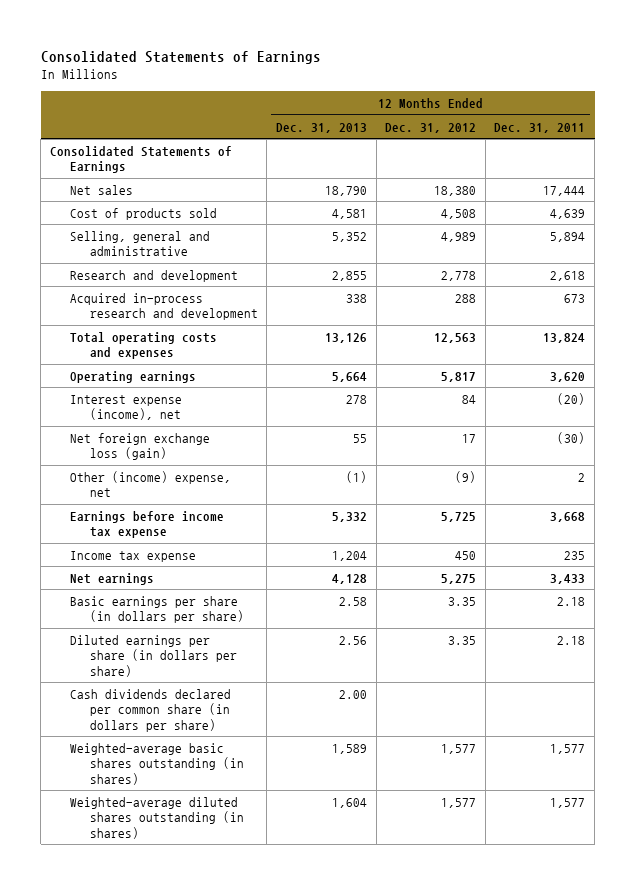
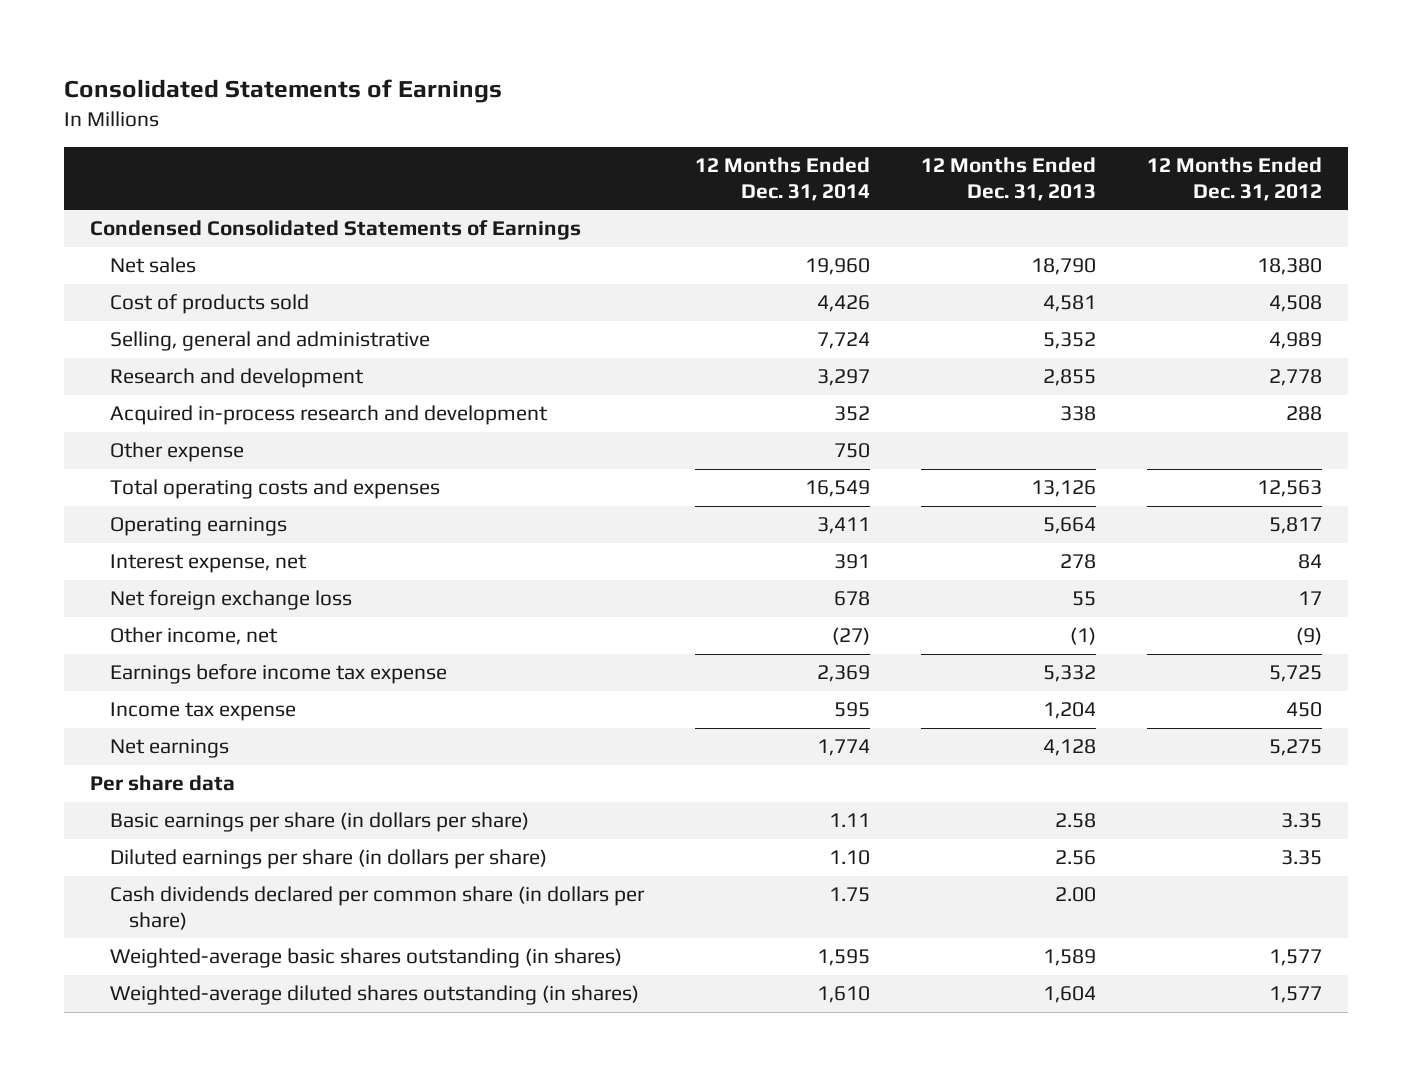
- | 12 Months Ended Dec. 31, 2013 | 12 Months Ended Dec. 31, 2012 | 12 Months Ended Dec. 31, 2011
+ | 12 Months Ended Dec. 31, 2014 | 12 Months Ended Dec. 31, 2013 | 12 Months Ended Dec. 31, 2012
- Consolidated Statements of Earnings
+ Condensed Consolidated Statements of Earnings
+ Other expense | 750 | |
- Interest expense (income), net | 278 | 84 | (20)
- Net foreign exchange loss (gain) | 55 | 17 | (30)
- Other (income) expense, net | (1) | (9) | 2
+ Interest expense, net | 391 | 278 | 84
+ Net foreign exchange loss | 678 | 55 | 17
+ Other income, net | (27) | (1) | (9)
+ Per share data

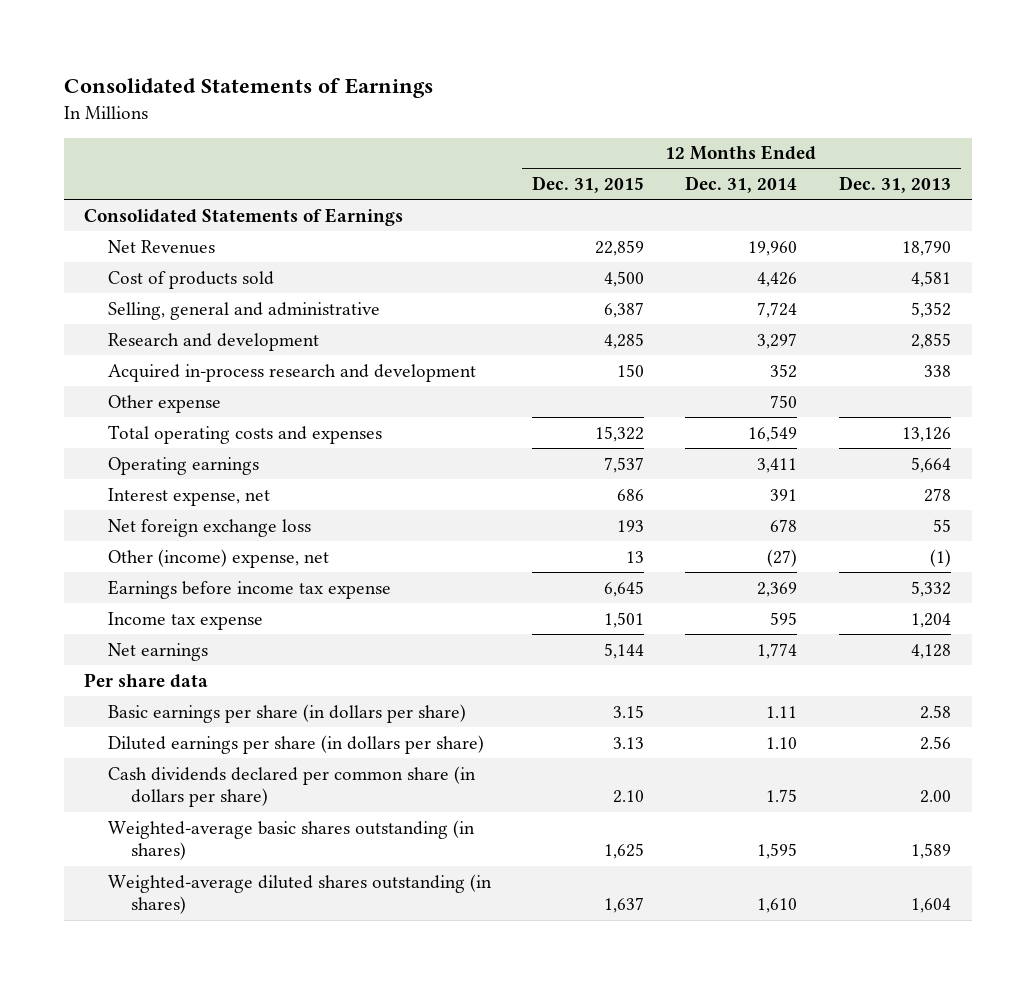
- | 12 Months Ended Dec. 31, 2014 | 12 Months Ended Dec. 31, 2013 | 12 Months Ended Dec. 31, 2012
+ | 12 Months Ended Dec. 31, 2015 | 12 Months Ended Dec. 31, 2014 | 12 Months Ended Dec. 31, 2013
- Condensed Consolidated Statements of Earnings
- Net sales | 19,960 | 18,790 | 18,380
+ Consolidated Statements of Earnings
+ Net Revenues | 22,859 | 19,960 | 18,790
- Other income, net | (27) | (1) | (9)
+ Other (income) expense, net | 13 | (27) | (1)

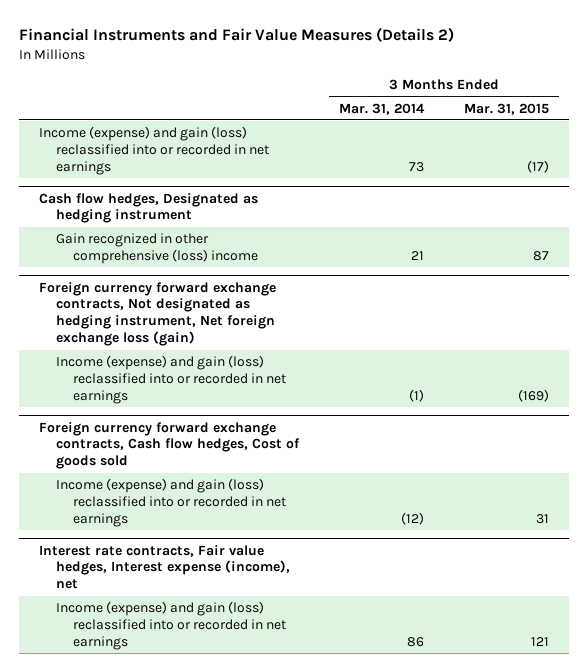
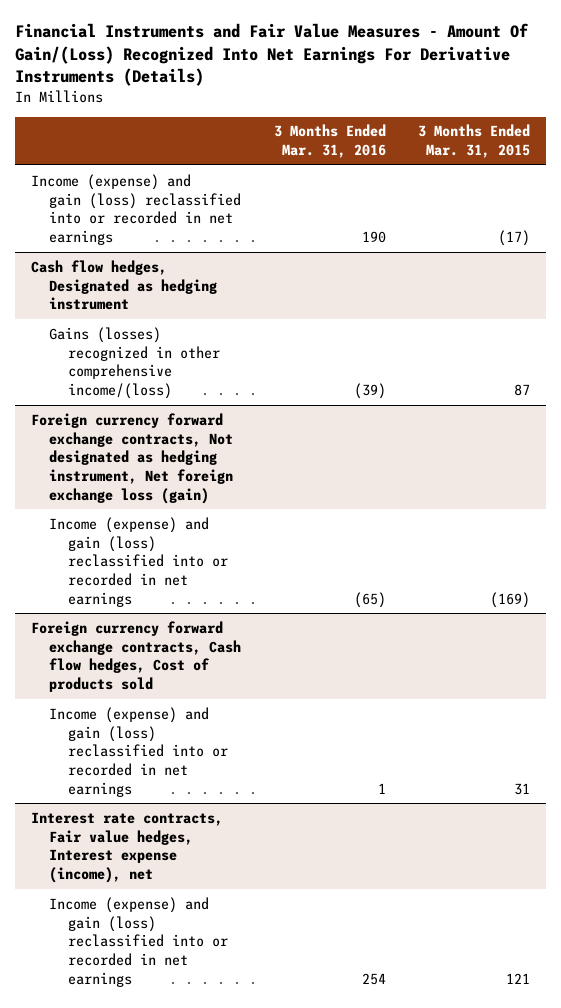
- Financial Instruments and Fair Value Measures (Details 2)
+ Financial Instruments and Fair Value Measures - Amount Of Gain/(Loss) Recognized Into Net Earnings For Derivative Instruments (Details)
- | 3 Months Ended Mar. 31, 2014 | 3 Months Ended Mar. 31, 2015
+ | 3 Months Ended Mar. 31, 2016 | 3 Months Ended Mar. 31, 2015
@ Cash flow hedges, Designated as hedging instrument
- Gain recognized in other comprehensive (loss) income | 21 | 87
+ Gains (losses) recognized in other comprehensive income/(loss) | (39) | 87
- Foreign currency forward exchange contracts, Cash flow hedges, Cost of goods sold
+ Foreign currency forward exchange contracts, Cash flow hedges, Cost of products sold

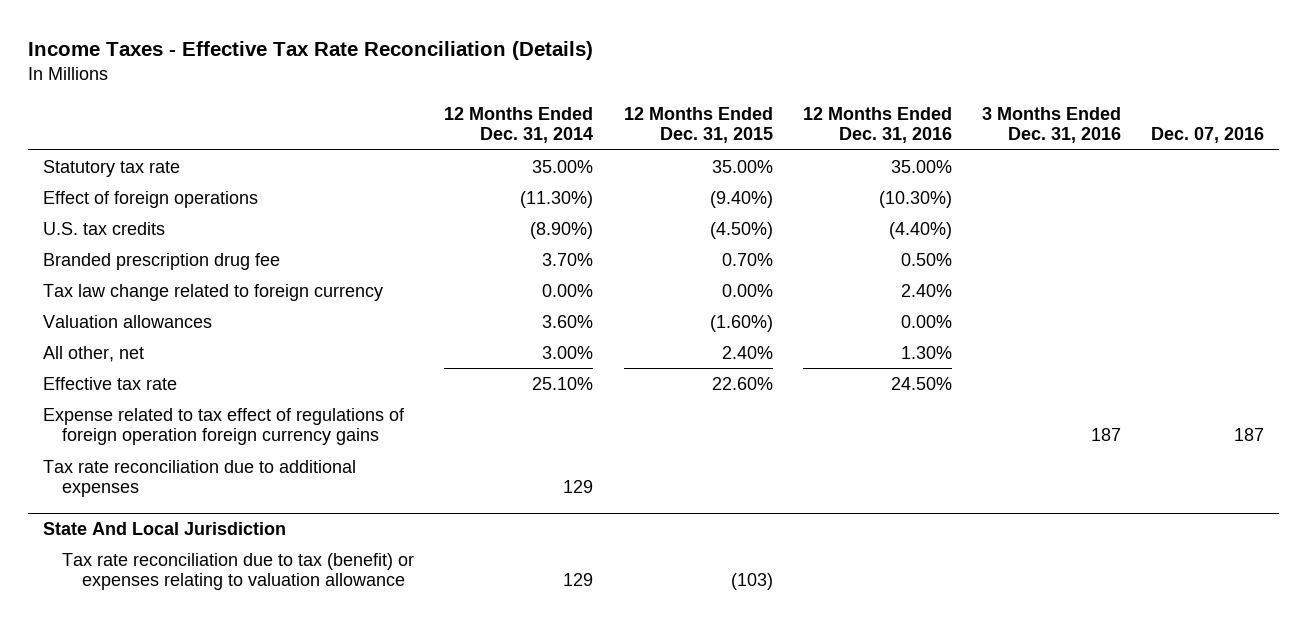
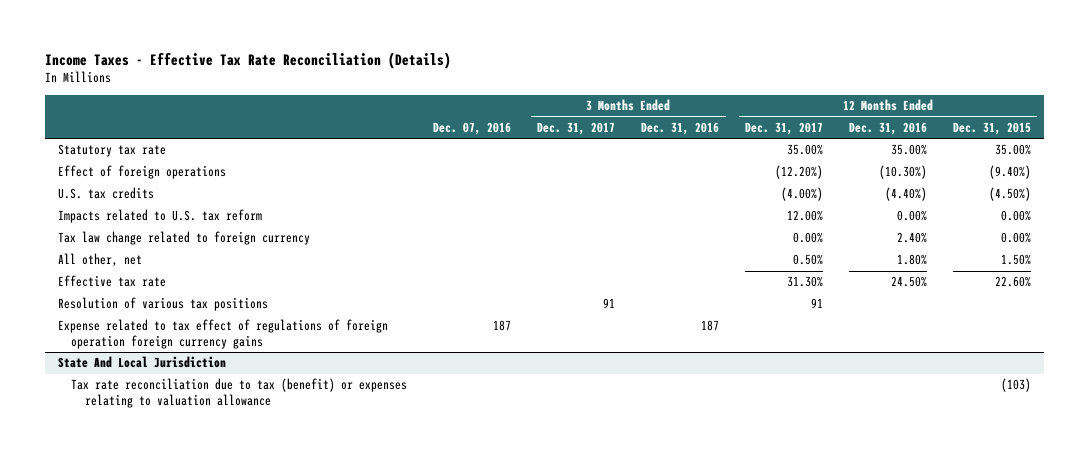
- | 12 Months Ended Dec. 31, 2014 | 12 Months Ended Dec. 31, 2015 | 12 Months Ended Dec. 31, 2016 | 3 Months Ended Dec. 31, 2016 | Dec. 07, 2016
+ | Dec. 07, 2016 | 3 Months Ended Dec. 31, 2017 | 3 Months Ended Dec. 31, 2016 | 12 Months Ended Dec. 31, 2017 | 12 Months Ended Dec. 31, 2016 | 12 Months Ended Dec. 31, 2015
- Branded prescription drug fee | 3.70% | 0.70% | 0.50% | |
+ Impacts related to U.S. tax reform | | | | 12.00% | 0.00% | 0.00%
- Valuation allowances | 3.60% | (1.60%) | 0.00% | |
- All other, net | 3.00% | 2.40% | 1.30% | |
+ All other, net | | | | 0.50% | 1.80% | 1.50%
+ Resolution of various tax positions | | 91 | | 91 | |
- Tax rate reconciliation due to additional expenses | 129 | | | |

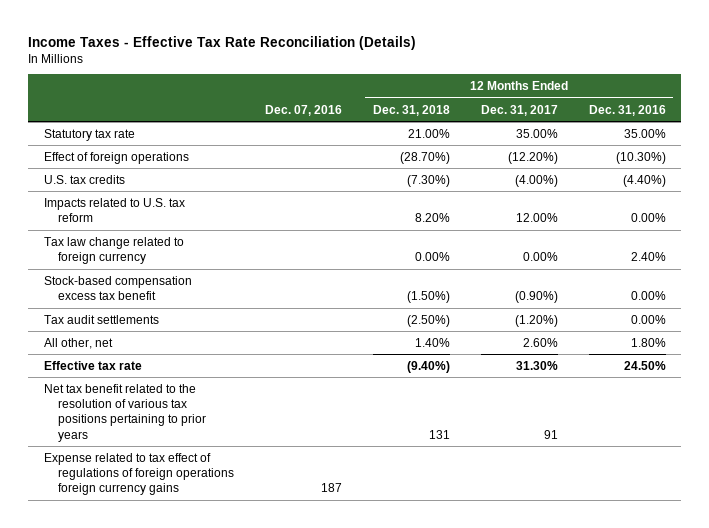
- | Dec. 07, 2016 | 3 Months Ended Dec. 31, 2017 | 3 Months Ended Dec. 31, 2016 | 12 Months Ended Dec. 31, 2017 | 12 Months Ended Dec. 31, 2016 | 12 Months Ended Dec. 31, 2015
+ | Dec. 07, 2016 | 12 Months Ended Dec. 31, 2018 | 12 Months Ended Dec. 31, 2017 | 12 Months Ended Dec. 31, 2016
- All other, net | | | | 0.50% | 1.80% | 1.50%
+ Stock-based compensation excess tax benefit | | (1.50%) | (0.90%) | 0.00%
+ Tax audit settlements | | (2.50%) | (1.20%) | 0.00%
+ All other, net | | 1.40% | 2.60% | 1.80%
- Resolution of various tax positions | | 91 | | 91 | |
- Expense related to tax effect of regulations of foreign operation foreign currency gains | 187 | | 187 | | |
- State And Local Jurisdiction
- Tax rate reconciliation due to tax (benefit) or expenses relating to valuation allowance | | | | | | (103)
+ Net tax benefit related to the resolution of various tax positions pertaining to prior years | | 131 | 91 |
+ Expense related to tax effect of regulations of foreign operations foreign currency gains | 187 | | |

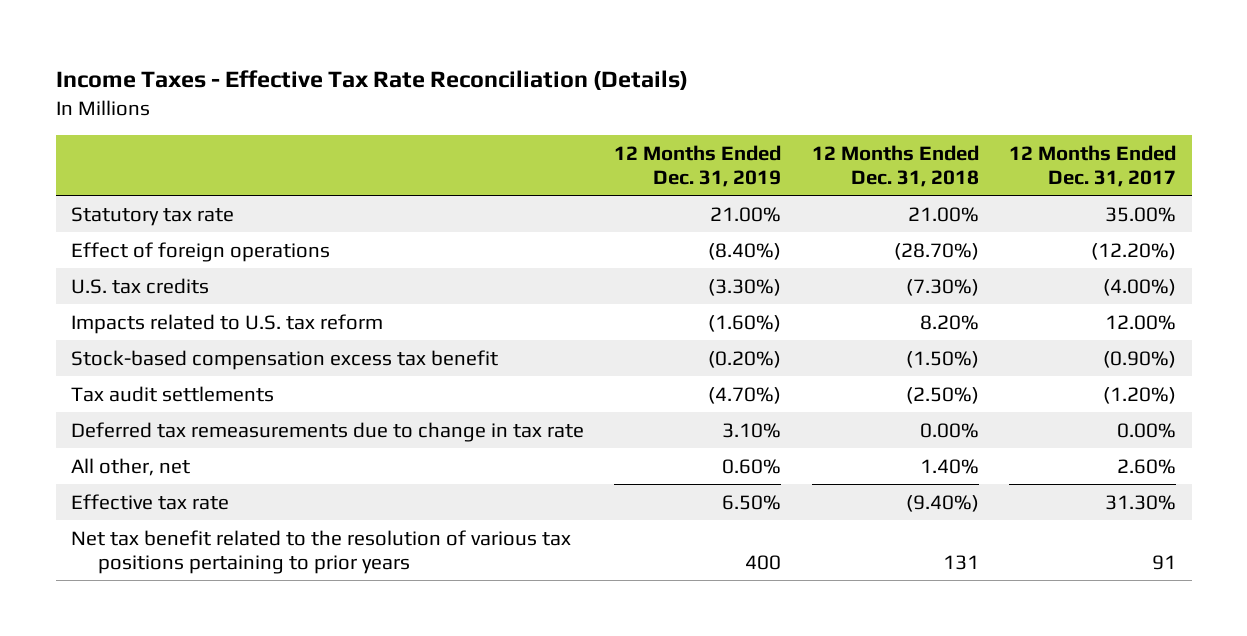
- | Dec. 07, 2016 | 12 Months Ended Dec. 31, 2018 | 12 Months Ended Dec. 31, 2017 | 12 Months Ended Dec. 31, 2016
+ | 12 Months Ended Dec. 31, 2019 | 12 Months Ended Dec. 31, 2018 | 12 Months Ended Dec. 31, 2017
- Tax law change related to foreign currency | | 0.00% | 0.00% | 2.40%
+ Deferred tax remeasurements due to change in tax rate | 3.10% | 0.00% | 0.00%
- Expense related to tax effect of regulations of foreign operations foreign currency gains | 187 | | |

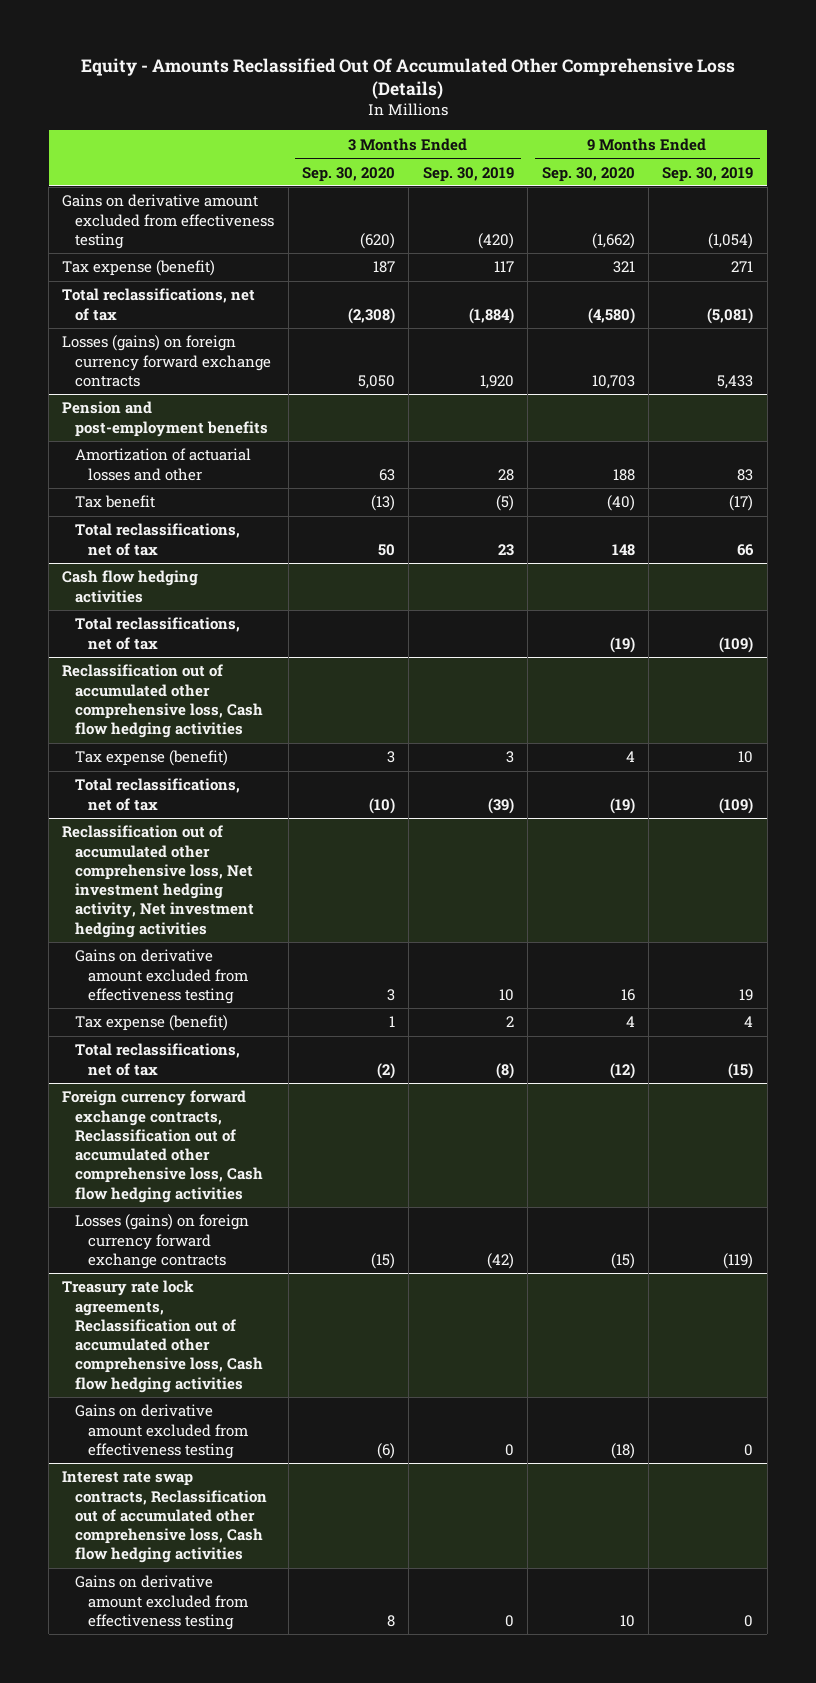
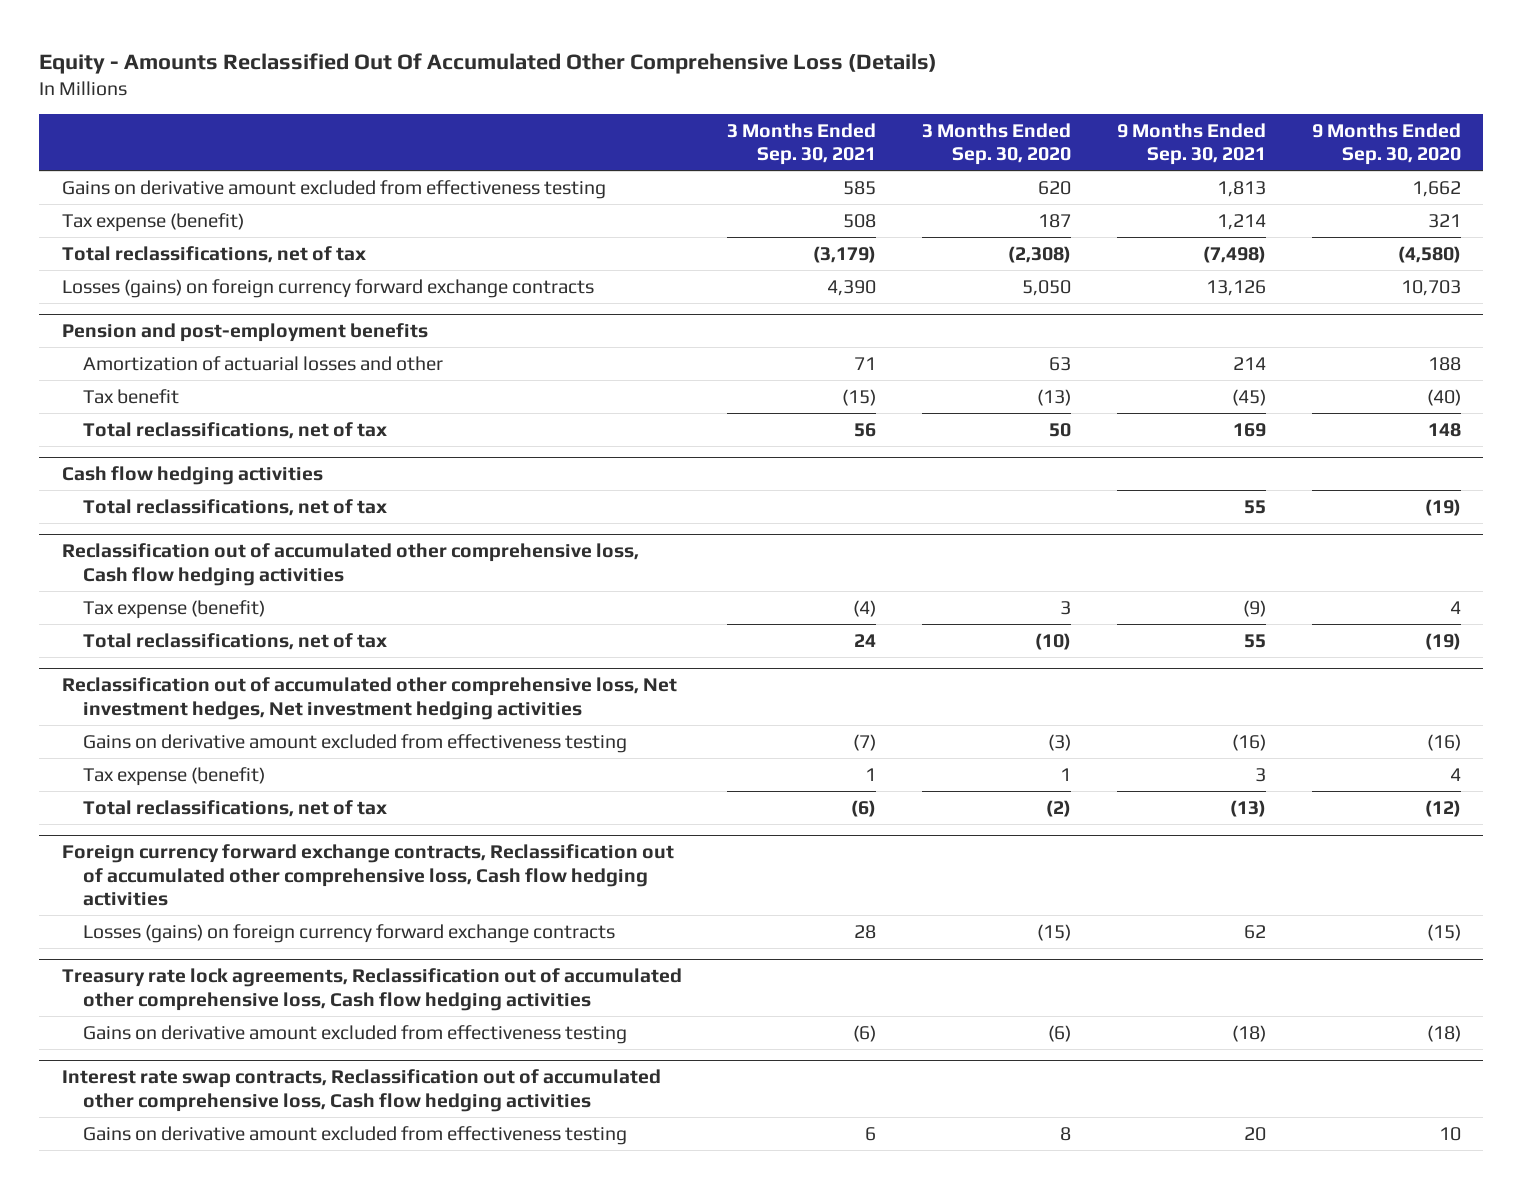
- | 3 Months Ended Sep. 30, 2020 | 3 Months Ended Sep. 30, 2019 | 9 Months Ended Sep. 30, 2020 | 9 Months Ended Sep. 30, 2019
+ | 3 Months Ended Sep. 30, 2021 | 3 Months Ended Sep. 30, 2020 | 9 Months Ended Sep. 30, 2021 | 9 Months Ended Sep. 30, 2020
- Gains on derivative amount excluded from effectiveness testing | (620) | (420) | (1,662) | (1,054)
+ Gains on derivative amount excluded from effectiveness testing | 585 | 620 | 1,813 | 1,662
- Reclassification out of accumulated other comprehensive loss, Net investment hedging activity, Net investment hedging activities
- Gains on derivative amount excluded from effectiveness testing | 3 | 10 | 16 | 19
+ Reclassification out of accumulated other comprehensive loss, Net investment hedges, Net investment hedging activities
+ Gains on derivative amount excluded from effectiveness testing | (7) | (3) | (16) | (16)

